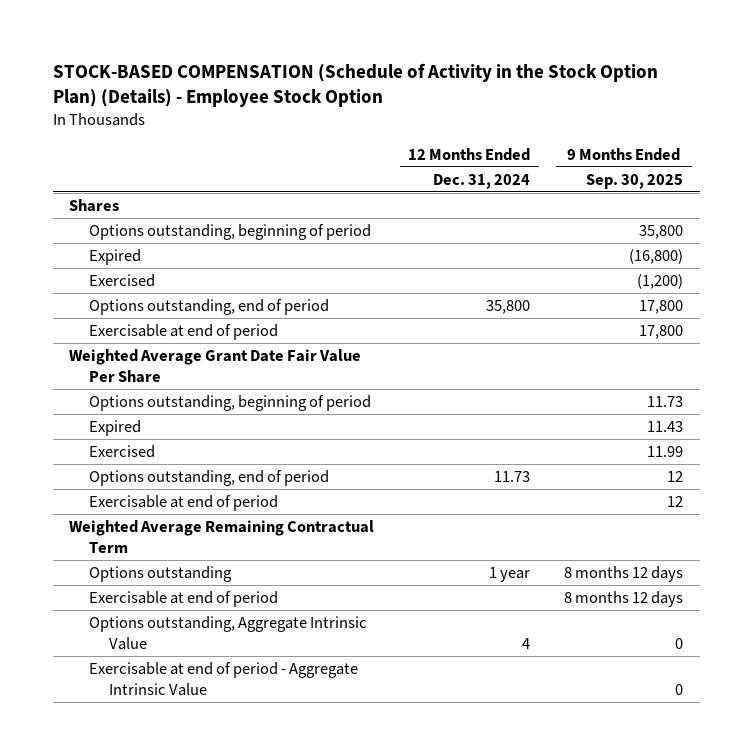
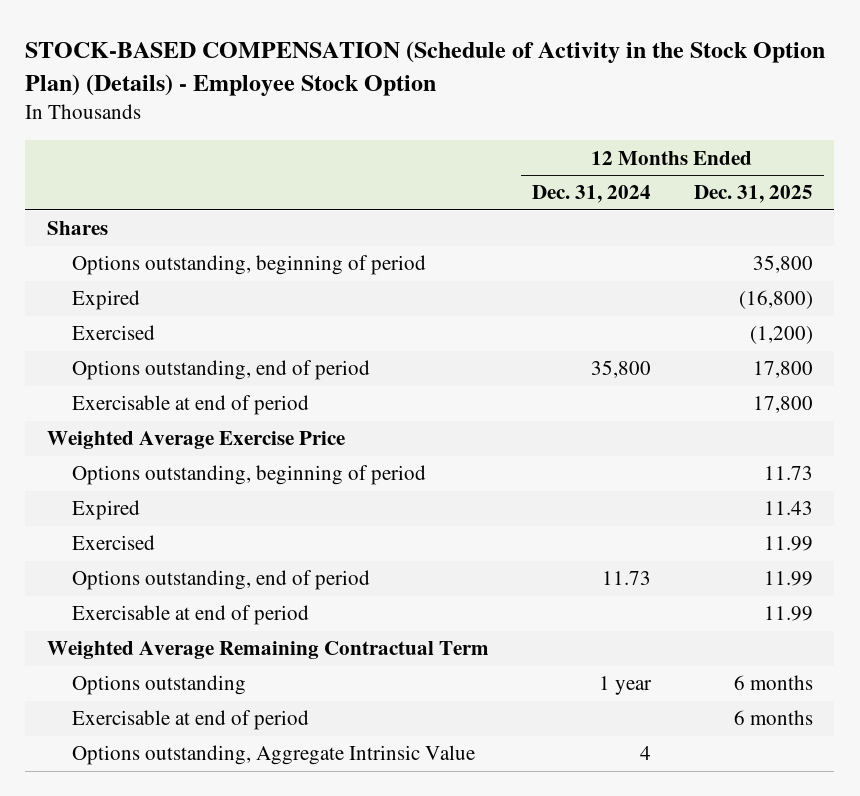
- | 12 Months Ended Dec. 31, 2024 | 9 Months Ended Sep. 30, 2025
+ | 12 Months Ended Dec. 31, 2024 | 12 Months Ended Dec. 31, 2025
- Weighted Average Grant Date Fair Value Per Share
+ Weighted Average Exercise Price
- Exercisable at end of period - Aggregate Intrinsic Value | | 0

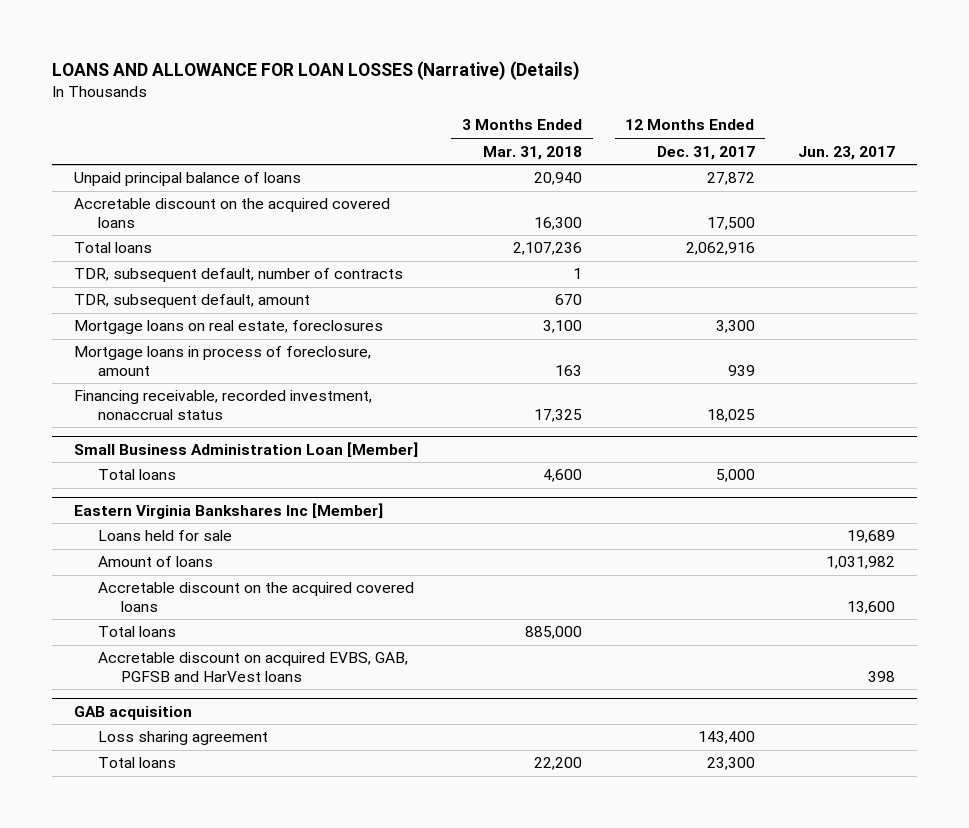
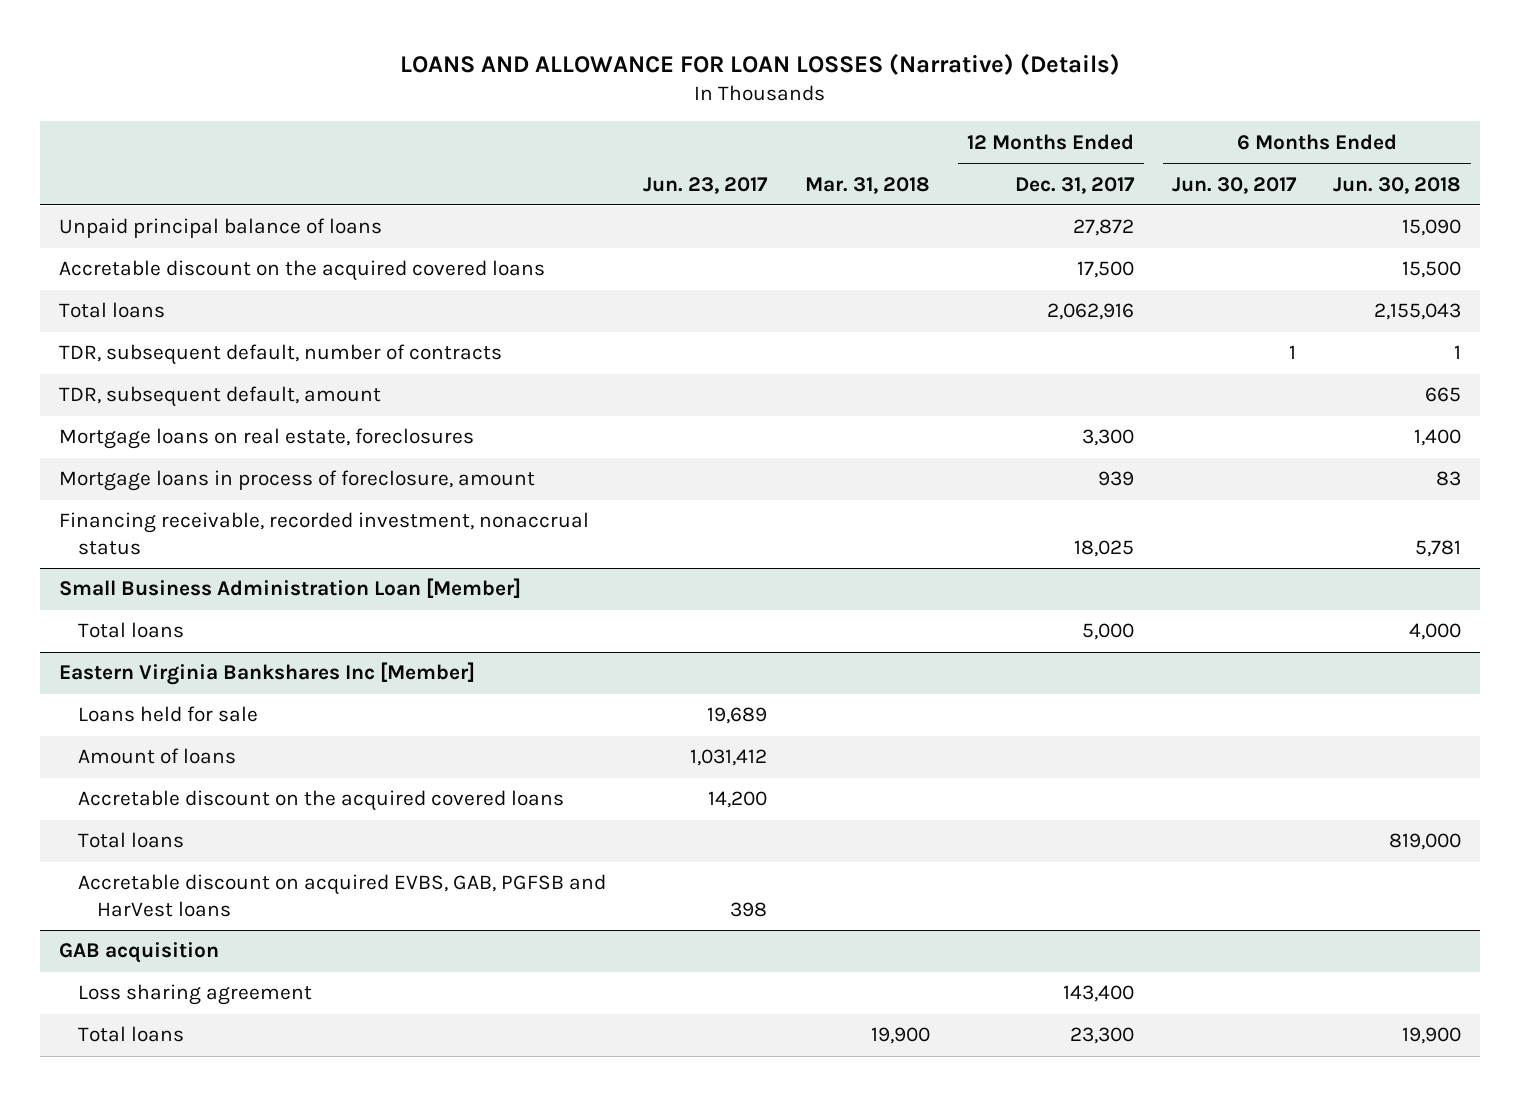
- | 3 Months Ended Mar. 31, 2018 | 12 Months Ended Dec. 31, 2017 | Jun. 23, 2017
+ | Jun. 23, 2017 | Mar. 31, 2018 | 12 Months Ended Dec. 31, 2017 | 6 Months Ended Jun. 30, 2017 | 6 Months Ended Jun. 30, 2018
@ Eastern Virginia Bankshares Inc [Member]
- Amount of loans | | | 1,031,982
- Accretable discount on the acquired covered loans | | | 13,600
+ Amount of loans | 1,031,412 | | | |
+ Accretable discount on the acquired covered loans | 14,200 | | | |

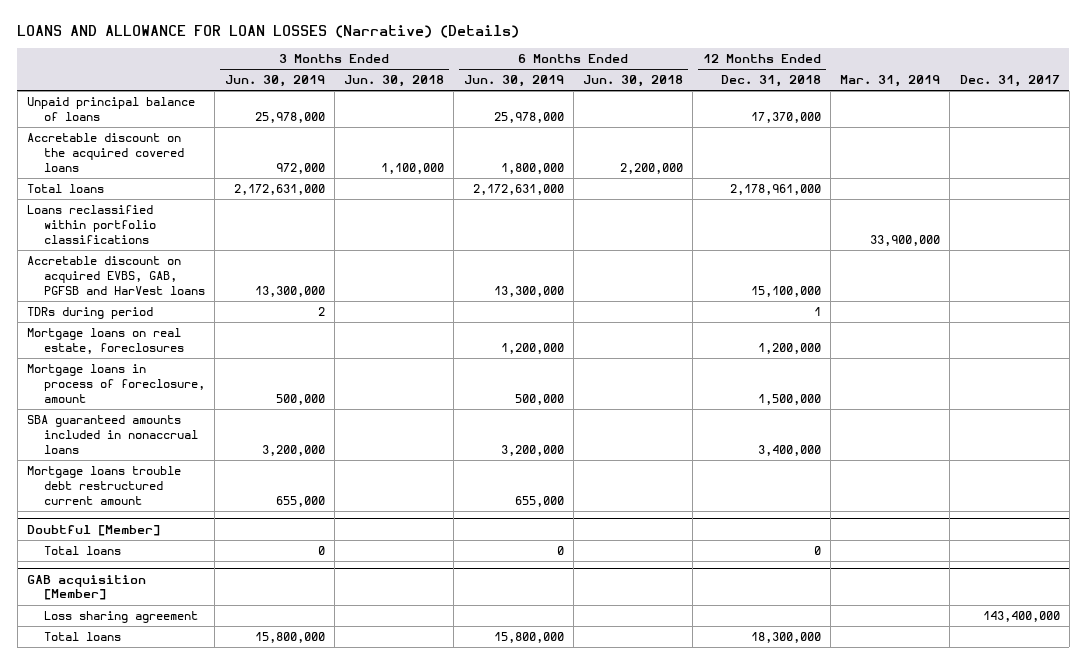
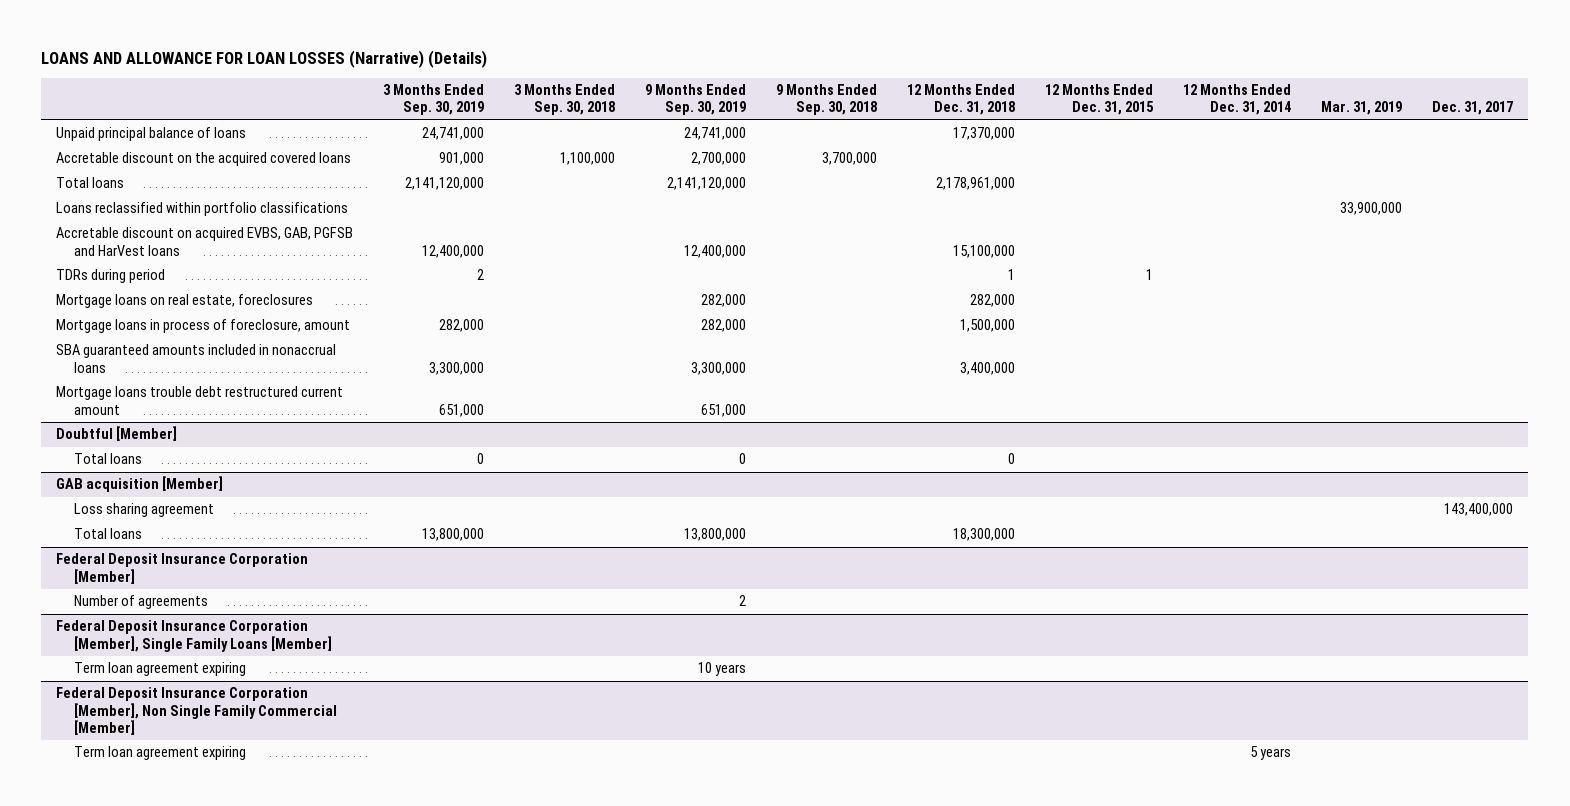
- | 3 Months Ended Jun. 30, 2019 | 3 Months Ended Jun. 30, 2018 | 6 Months Ended Jun. 30, 2019 | 6 Months Ended Jun. 30, 2018 | 12 Months Ended Dec. 31, 2018 | Mar. 31, 2019 | Dec. 31, 2017
+ | 3 Months Ended Sep. 30, 2019 | 3 Months Ended Sep. 30, 2018 | 9 Months Ended Sep. 30, 2019 | 9 Months Ended Sep. 30, 2018 | 12 Months Ended Dec. 31, 2018 | 12 Months Ended Dec. 31, 2015 | 12 Months Ended Dec. 31, 2014 | Mar. 31, 2019 | Dec. 31, 2017
- Mortgage loans on real estate, foreclosures | | | 1,200,000 | | 1,200,000 | |
+ Mortgage loans on real estate, foreclosures | | | 282,000 | | 282,000 | | | |
+ Federal Deposit Insurance Corporation [Member]
+ Number of agreements | | | 2 | | | | | |
+ Federal Deposit Insurance Corporation [Member], Single Family Loans [Member]
+ Term loan agreement expiring | | | 10 years | | | | | |
+ Federal Deposit Insurance Corporation [Member], Non Single Family Commercial [Member]
+ Term loan agreement expiring | | | | | | | 5 years | |

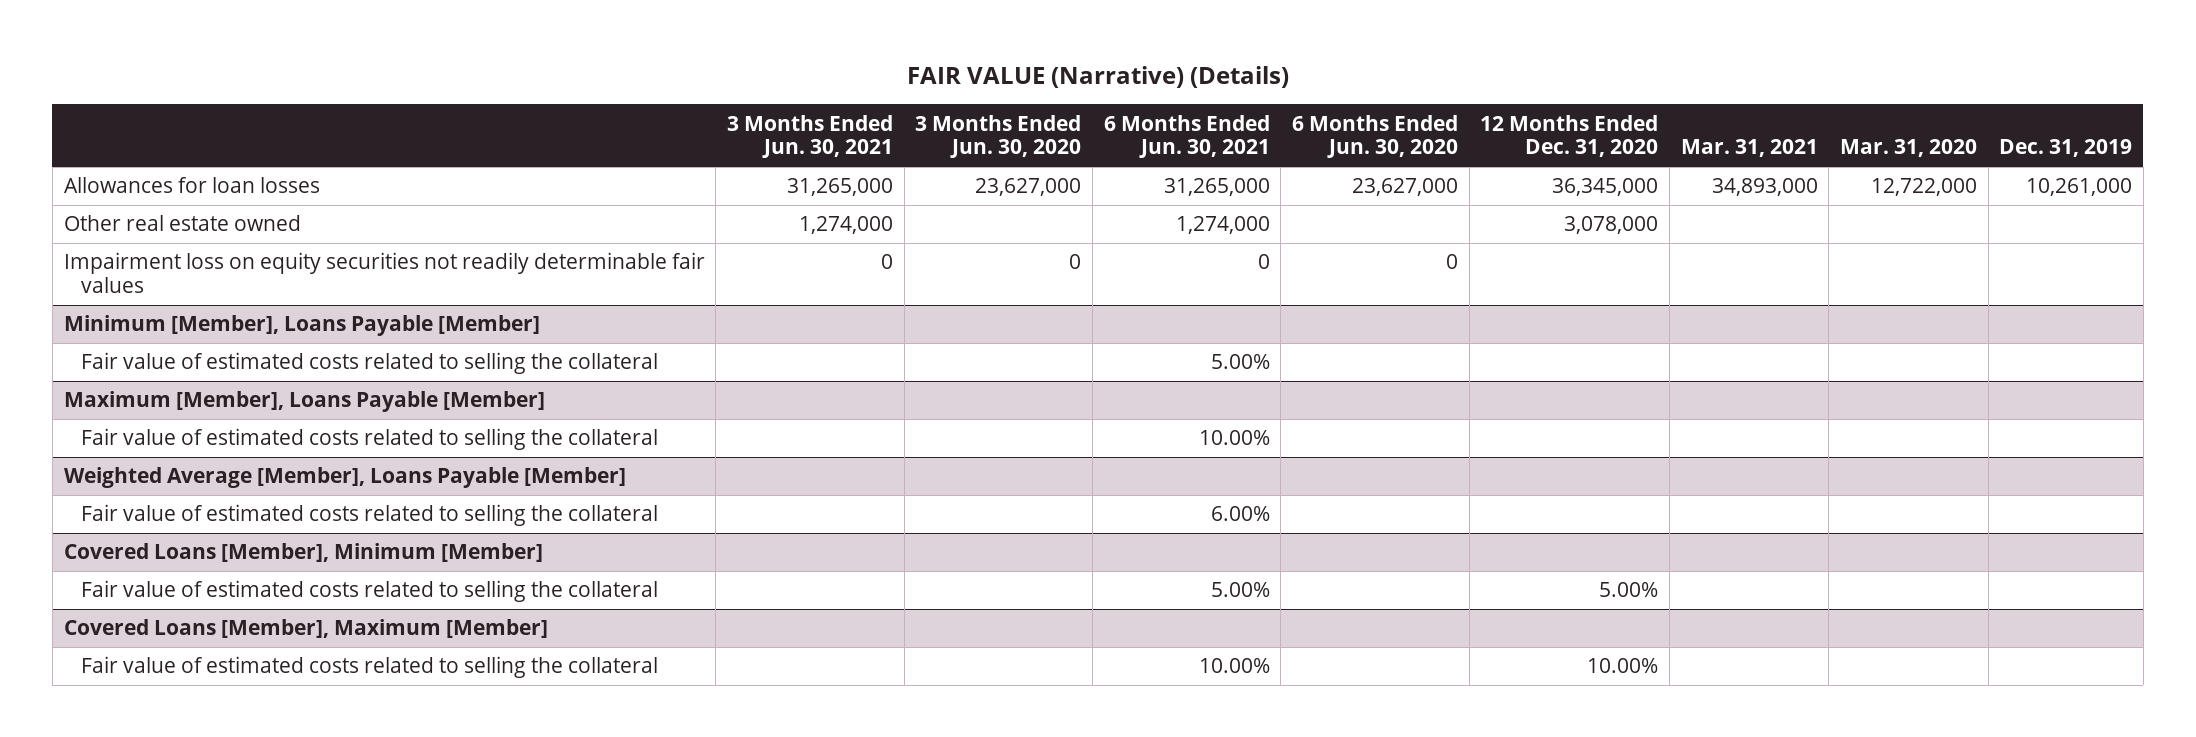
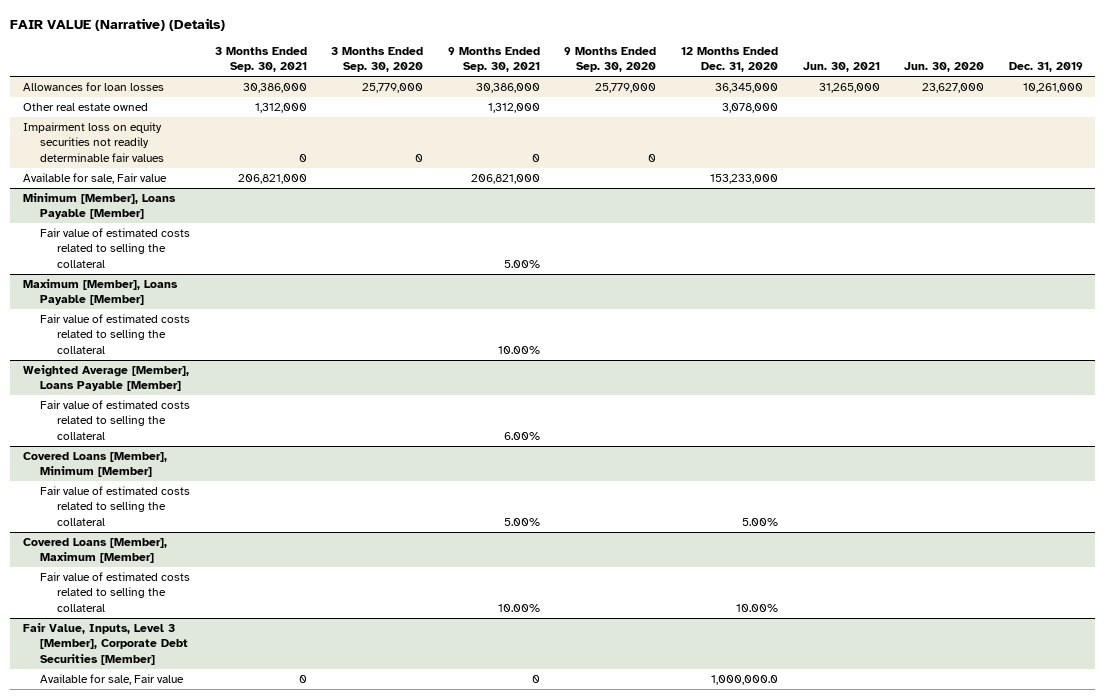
- | 3 Months Ended Jun. 30, 2021 | 3 Months Ended Jun. 30, 2020 | 6 Months Ended Jun. 30, 2021 | 6 Months Ended Jun. 30, 2020 | 12 Months Ended Dec. 31, 2020 | Mar. 31, 2021 | Mar. 31, 2020 | Dec. 31, 2019
+ | 3 Months Ended Sep. 30, 2021 | 3 Months Ended Sep. 30, 2020 | 9 Months Ended Sep. 30, 2021 | 9 Months Ended Sep. 30, 2020 | 12 Months Ended Dec. 31, 2020 | Jun. 30, 2021 | Jun. 30, 2020 | Dec. 31, 2019
+ Available for sale, Fair value | 206,821,000 | | 206,821,000 | | 153,233,000 | | |
+ Fair Value, Inputs, Level 3 [Member], Corporate Debt Securities [Member]
+ Available for sale, Fair value | 0 | | 0 | | 1,000,000.0 | | |

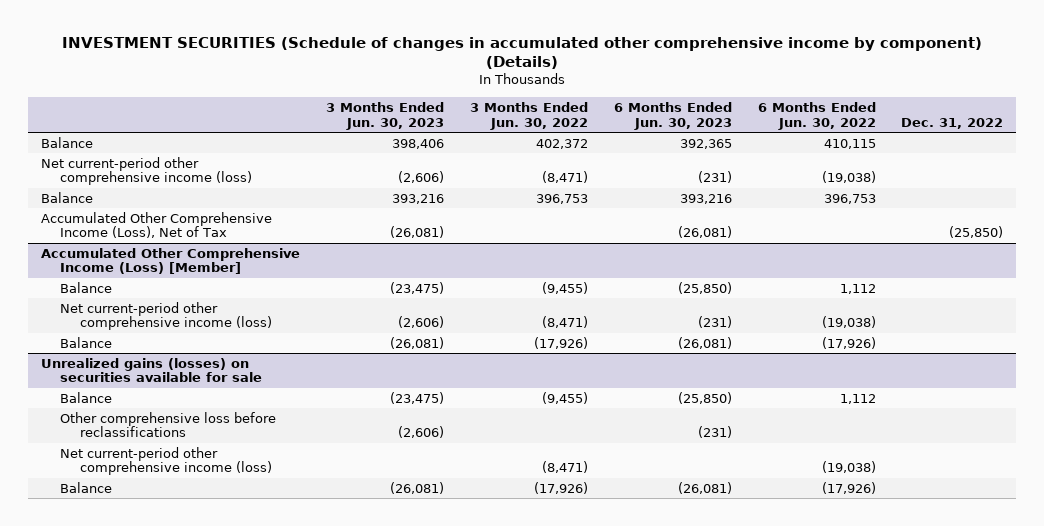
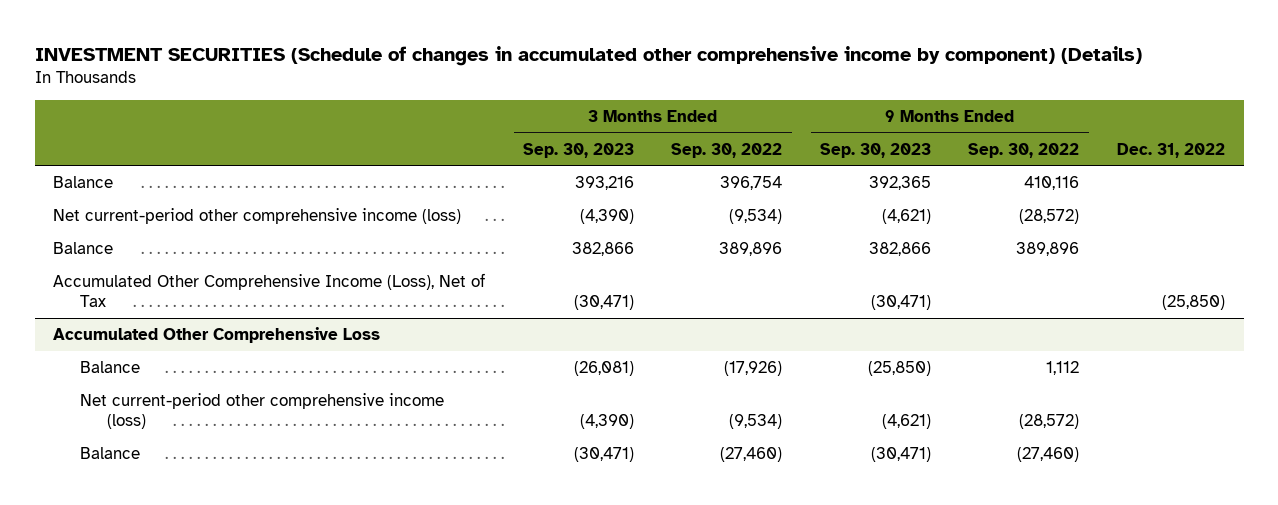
- | 3 Months Ended Jun. 30, 2023 | 3 Months Ended Jun. 30, 2022 | 6 Months Ended Jun. 30, 2023 | 6 Months Ended Jun. 30, 2022 | Dec. 31, 2022
+ | 3 Months Ended Sep. 30, 2023 | 3 Months Ended Sep. 30, 2022 | 9 Months Ended Sep. 30, 2023 | 9 Months Ended Sep. 30, 2022 | Dec. 31, 2022
- Accumulated Other Comprehensive Income (Loss) [Member]
+ Accumulated Other Comprehensive Loss
- Unrealized gains (losses) on securities available for sale
- Balance | (23,475) | (9,455) | (25,850) | 1,112 |
- Other comprehensive loss before reclassifications | (2,606) | | (231) | |
- Net current-period other comprehensive income (loss) | | (8,471) | | (19,038) |
- Balance | (26,081) | (17,926) | (26,081) | (17,926) |

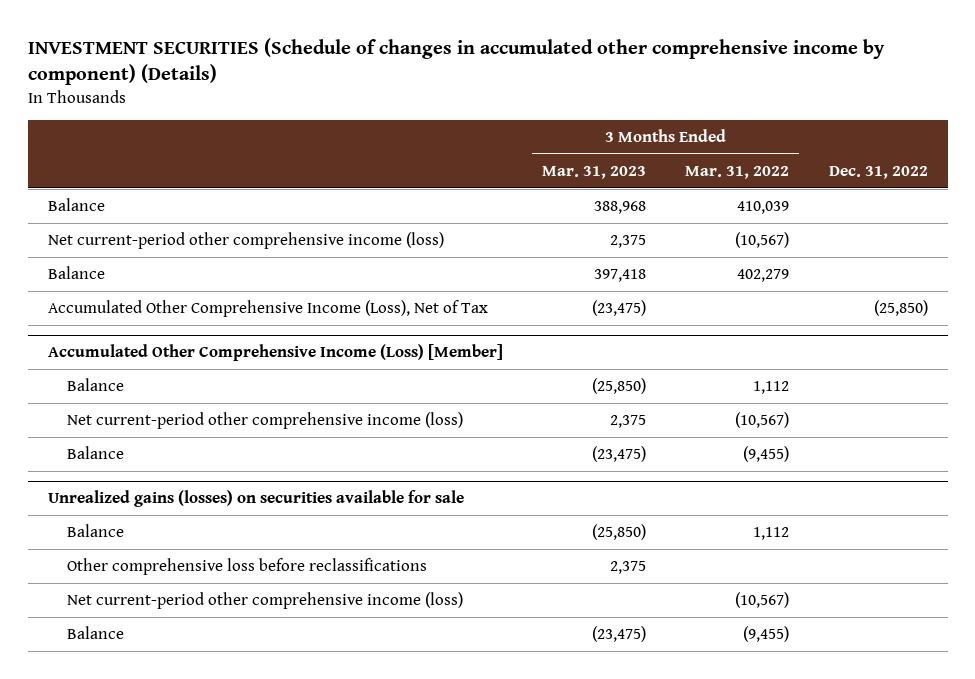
- | 3 Months Ended Sep. 30, 2023 | 3 Months Ended Sep. 30, 2022 | 9 Months Ended Sep. 30, 2023 | 9 Months Ended Sep. 30, 2022 | Dec. 31, 2022
+ | 3 Months Ended Mar. 31, 2023 | 3 Months Ended Mar. 31, 2022 | Dec. 31, 2022
- Accumulated Other Comprehensive Loss
+ Accumulated Other Comprehensive Income (Loss) [Member]
+ Unrealized gains (losses) on securities available for sale
+ Balance | (25,850) | 1,112 |
+ Other comprehensive loss before reclassifications | 2,375 | |
+ Net current-period other comprehensive income (loss) | | (10,567) |
+ Balance | (23,475) | (9,455) |

